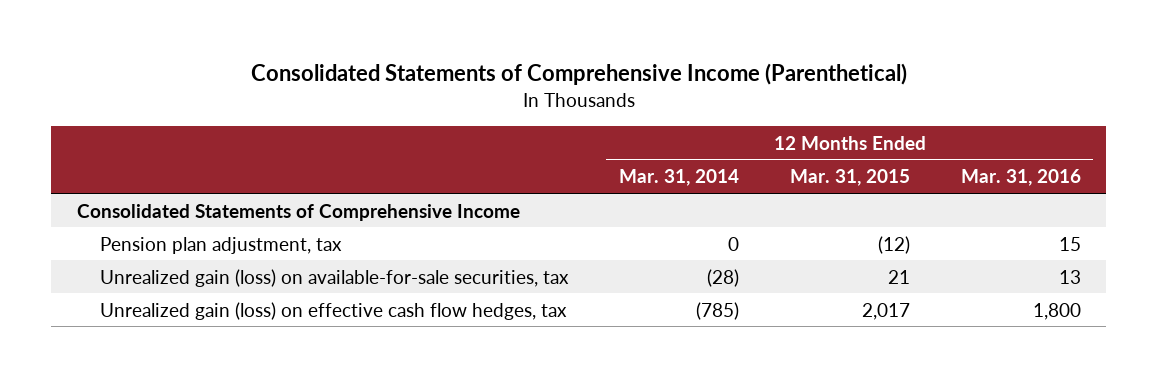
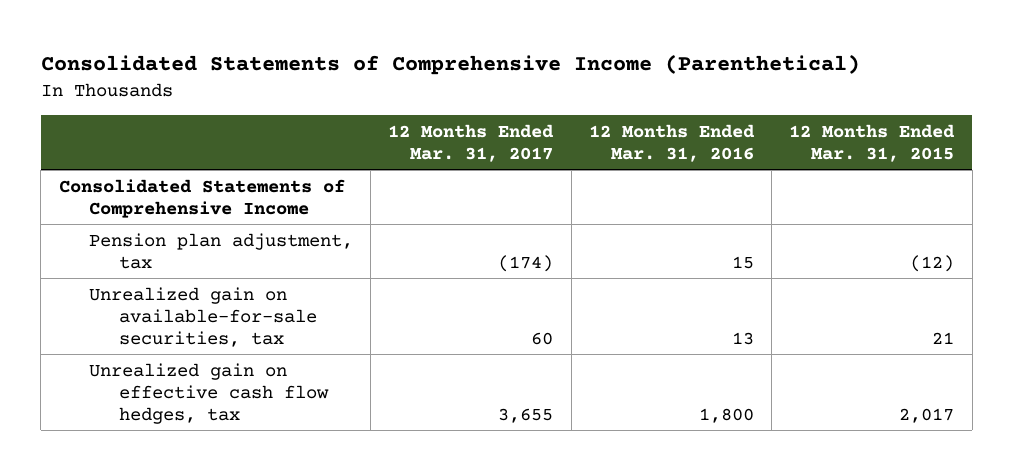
- | 12 Months Ended Mar. 31, 2014 | 12 Months Ended Mar. 31, 2015 | 12 Months Ended Mar. 31, 2016
+ | 12 Months Ended Mar. 31, 2017 | 12 Months Ended Mar. 31, 2016 | 12 Months Ended Mar. 31, 2015
- Unrealized gain (loss) on available-for-sale securities, tax | (28) | 21 | 13
- Unrealized gain (loss) on effective cash flow hedges, tax | (785) | 2,017 | 1,800
+ Unrealized gain on available-for-sale securities, tax | 60 | 13 | 21
+ Unrealized gain on effective cash flow hedges, tax | 3,655 | 1,800 | 2,017

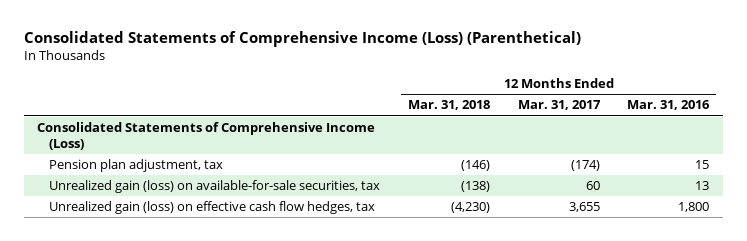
- Consolidated Statements of Comprehensive Income (Parenthetical)
+ Consolidated Statements of Comprehensive Income (Loss) (Parenthetical)
- | 12 Months Ended Mar. 31, 2017 | 12 Months Ended Mar. 31, 2016 | 12 Months Ended Mar. 31, 2015
+ | 12 Months Ended Mar. 31, 2018 | 12 Months Ended Mar. 31, 2017 | 12 Months Ended Mar. 31, 2016
- Consolidated Statements of Comprehensive Income
+ Consolidated Statements of Comprehensive Income (Loss)
- Unrealized gain on available-for-sale securities, tax | 60 | 13 | 21
- Unrealized gain on effective cash flow hedges, tax | 3,655 | 1,800 | 2,017
+ Unrealized gain (loss) on available-for-sale securities, tax | (138) | 60 | 13
+ Unrealized gain (loss) on effective cash flow hedges, tax | (4,230) | 3,655 | 1,800

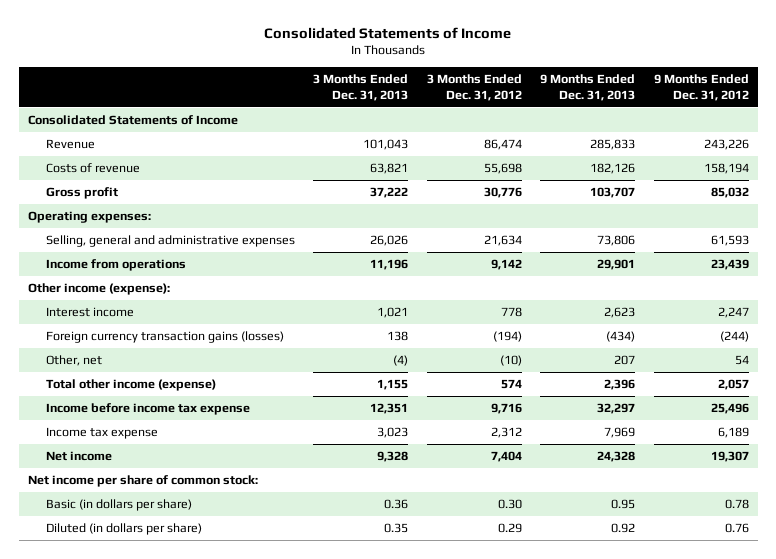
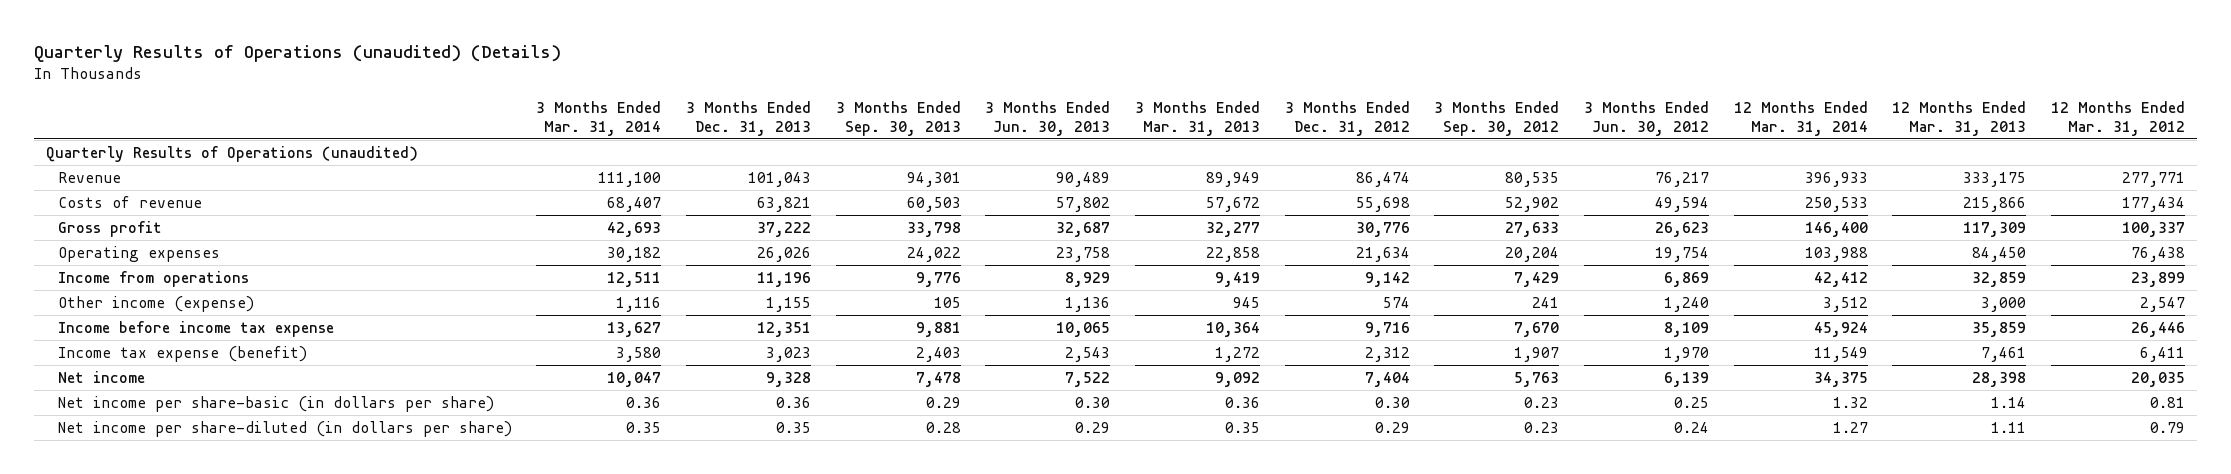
- Consolidated Statements of Income
+ Quarterly Results of Operations (unaudited) (Details)
- | 3 Months Ended Dec. 31, 2013 | 3 Months Ended Dec. 31, 2012 | 9 Months Ended Dec. 31, 2013 | 9 Months Ended Dec. 31, 2012
+ | 3 Months Ended Mar. 31, 2014 | 3 Months Ended Dec. 31, 2013 | 3 Months Ended Sep. 30, 2013 | 3 Months Ended Jun. 30, 2013 | 3 Months Ended Mar. 31, 2013 | 3 Months Ended Dec. 31, 2012 | 3 Months Ended Sep. 30, 2012 | 3 Months Ended Jun. 30, 2012 | 12 Months Ended Mar. 31, 2014 | 12 Months Ended Mar. 31, 2013 | 12 Months Ended Mar. 31, 2012
- Consolidated Statements of Income
+ Quarterly Results of Operations (unaudited)
- Operating expenses:
- Selling, general and administrative expenses | 26,026 | 21,634 | 73,806 | 61,593
+ Operating expenses | 30,182 | 26,026 | 24,022 | 23,758 | 22,858 | 21,634 | 20,204 | 19,754 | 103,988 | 84,450 | 76,438
- Other income (expense):
- Interest income | 1,021 | 778 | 2,623 | 2,247
- Foreign currency transaction gains (losses) | 138 | (194) | (434) | (244)
- Other, net | (4) | (10) | 207 | 54
- Total other income (expense) | 1,155 | 574 | 2,396 | 2,057
+ Other income (expense) | 1,116 | 1,155 | 105 | 1,136 | 945 | 574 | 241 | 1,240 | 3,512 | 3,000 | 2,547
- Income tax expense | 3,023 | 2,312 | 7,969 | 6,189
+ Income tax expense (benefit) | 3,580 | 3,023 | 2,403 | 2,543 | 1,272 | 2,312 | 1,907 | 1,970 | 11,549 | 7,461 | 6,411
- Net income per share of common stock:
- Basic (in dollars per share) | 0.36 | 0.30 | 0.95 | 0.78
- Diluted (in dollars per share) | 0.35 | 0.29 | 0.92 | 0.76
+ Net income per share-basic (in dollars per share) | 0.36 | 0.36 | 0.29 | 0.30 | 0.36 | 0.30 | 0.23 | 0.25 | 1.32 | 1.14 | 0.81
+ Net income per share-diluted (in dollars per share) | 0.35 | 0.35 | 0.28 | 0.29 | 0.35 | 0.29 | 0.23 | 0.24 | 1.27 | 1.11 | 0.79

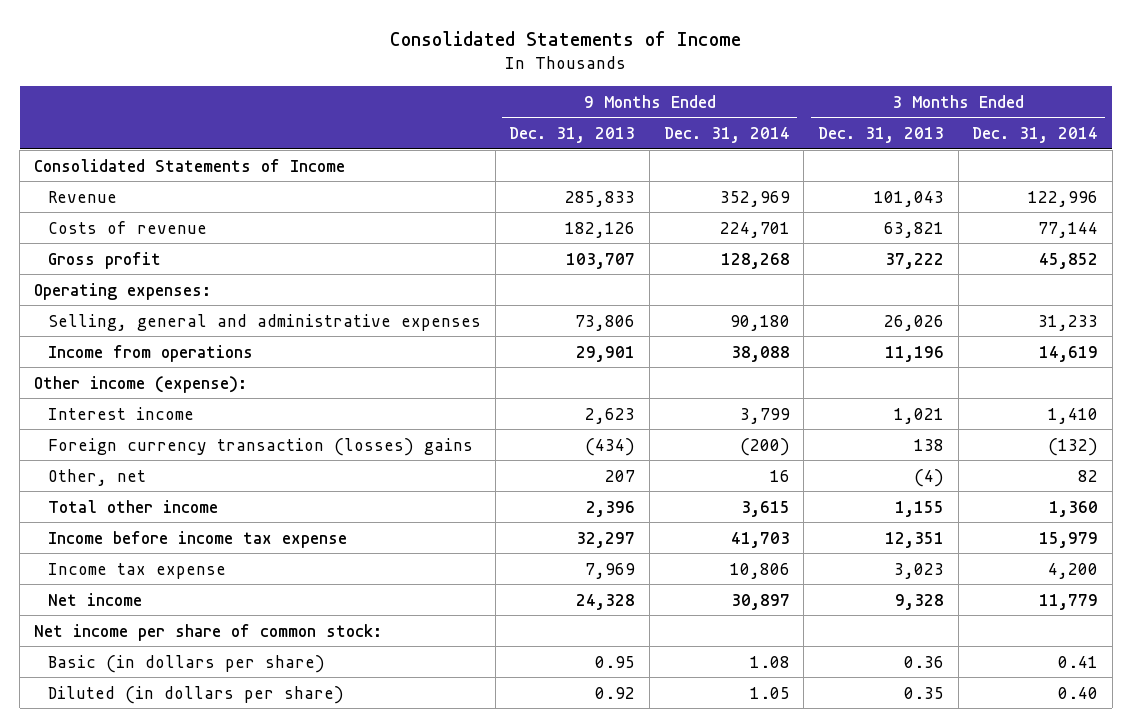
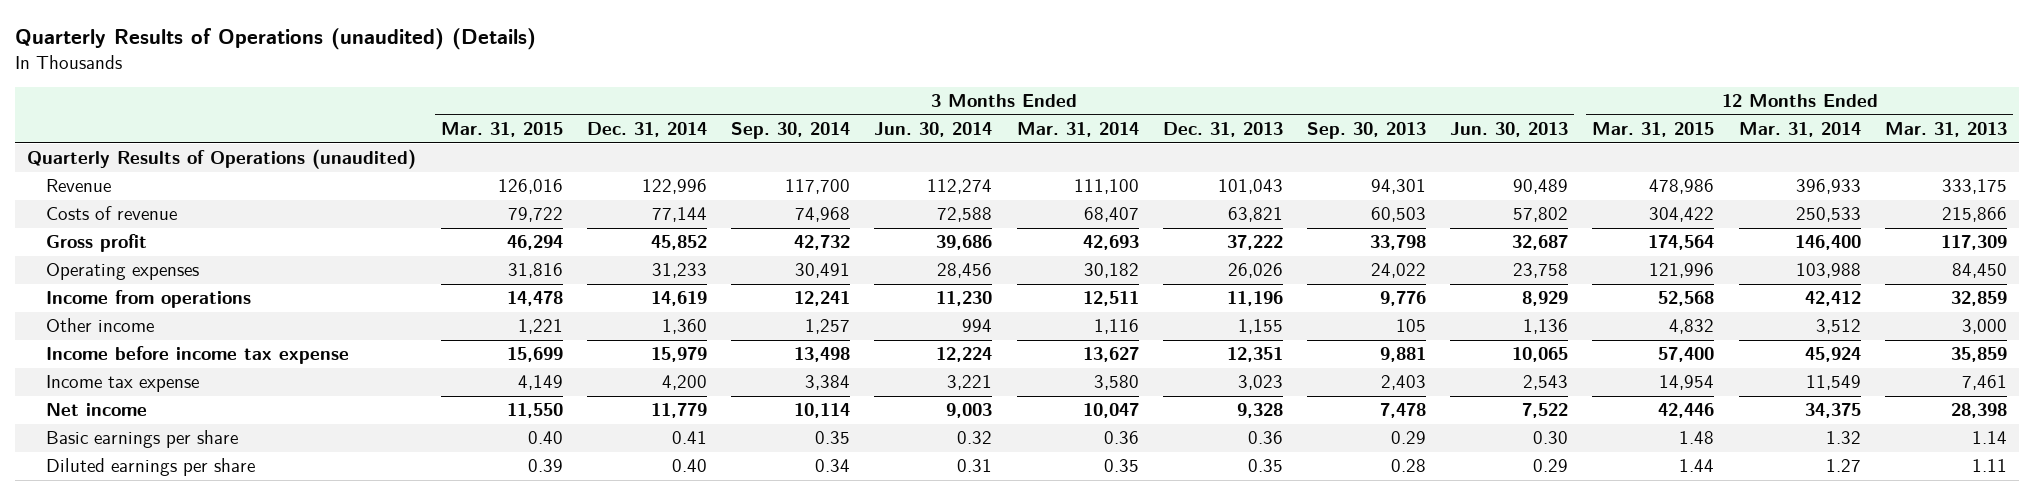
- Consolidated Statements of Income
+ Quarterly Results of Operations (unaudited) (Details)
- | 9 Months Ended Dec. 31, 2013 | 9 Months Ended Dec. 31, 2014 | 3 Months Ended Dec. 31, 2013 | 3 Months Ended Dec. 31, 2014
+ | 3 Months Ended Mar. 31, 2015 | 3 Months Ended Dec. 31, 2014 | 3 Months Ended Sep. 30, 2014 | 3 Months Ended Jun. 30, 2014 | 3 Months Ended Mar. 31, 2014 | 3 Months Ended Dec. 31, 2013 | 3 Months Ended Sep. 30, 2013 | 3 Months Ended Jun. 30, 2013 | 12 Months Ended Mar. 31, 2015 | 12 Months Ended Mar. 31, 2014 | 12 Months Ended Mar. 31, 2013
- Consolidated Statements of Income
+ Quarterly Results of Operations (unaudited)
- Operating expenses:
- Selling, general and administrative expenses | 73,806 | 90,180 | 26,026 | 31,233
+ Operating expenses | 31,816 | 31,233 | 30,491 | 28,456 | 30,182 | 26,026 | 24,022 | 23,758 | 121,996 | 103,988 | 84,450
- Other income (expense):
- Interest income | 2,623 | 3,799 | 1,021 | 1,410
- Foreign currency transaction (losses) gains | (434) | (200) | 138 | (132)
- Other, net | 207 | 16 | (4) | 82
- Total other income | 2,396 | 3,615 | 1,155 | 1,360
+ Other income | 1,221 | 1,360 | 1,257 | 994 | 1,116 | 1,155 | 105 | 1,136 | 4,832 | 3,512 | 3,000
- Net income per share of common stock:
- Basic (in dollars per share) | 0.95 | 1.08 | 0.36 | 0.41
- Diluted (in dollars per share) | 0.92 | 1.05 | 0.35 | 0.40
+ Basic earnings per share | 0.40 | 0.41 | 0.35 | 0.32 | 0.36 | 0.36 | 0.29 | 0.30 | 1.48 | 1.32 | 1.14
+ Diluted earnings per share | 0.39 | 0.40 | 0.34 | 0.31 | 0.35 | 0.35 | 0.28 | 0.29 | 1.44 | 1.27 | 1.11

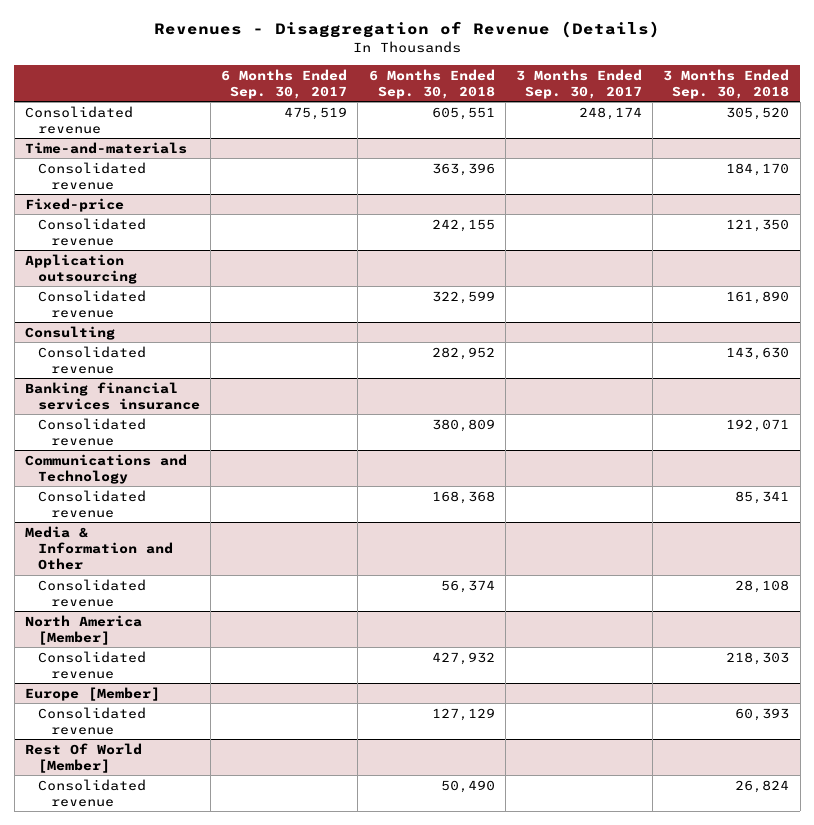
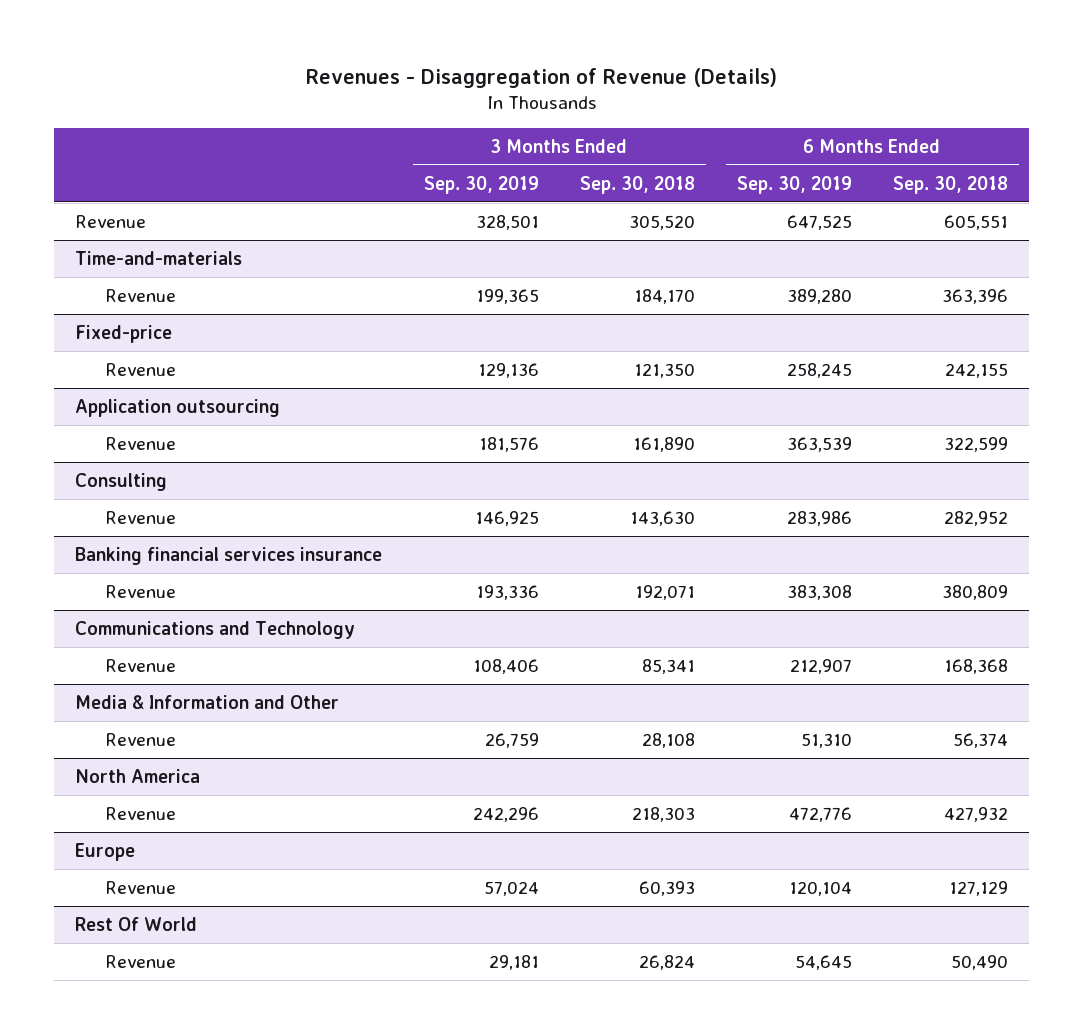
- | 6 Months Ended Sep. 30, 2017 | 6 Months Ended Sep. 30, 2018 | 3 Months Ended Sep. 30, 2017 | 3 Months Ended Sep. 30, 2018
+ | 3 Months Ended Sep. 30, 2019 | 3 Months Ended Sep. 30, 2018 | 6 Months Ended Sep. 30, 2019 | 6 Months Ended Sep. 30, 2018
- Consolidated revenue | 475,519 | 605,551 | 248,174 | 305,520
+ Revenue | 328,501 | 305,520 | 647,525 | 605,551
@ Time-and-materials
- Consolidated revenue | | 363,396 | | 184,170
+ Revenue | 199,365 | 184,170 | 389,280 | 363,396
@ Fixed-price
- Consolidated revenue | | 242,155 | | 121,350
+ Revenue | 129,136 | 121,350 | 258,245 | 242,155
@ Application outsourcing
- Consolidated revenue | | 322,599 | | 161,890
+ Revenue | 181,576 | 161,890 | 363,539 | 322,599
@ Consulting
- Consolidated revenue | | 282,952 | | 143,630
+ Revenue | 146,925 | 143,630 | 283,986 | 282,952
@ Banking financial services insurance
- Consolidated revenue | | 380,809 | | 192,071
+ Revenue | 193,336 | 192,071 | 383,308 | 380,809
@ Communications and Technology
- Consolidated revenue | | 168,368 | | 85,341
+ Revenue | 108,406 | 85,341 | 212,907 | 168,368
@ Media & Information and Other
- Consolidated revenue | | 56,374 | | 28,108
- North America [Member]
- Consolidated revenue | | 427,932 | | 218,303
- Europe [Member]
- Consolidated revenue | | 127,129 | | 60,393
- Rest Of World [Member]
- Consolidated revenue | | 50,490 | | 26,824
@ Media & Information and Other
+ Revenue | 26,759 | 28,108 | 51,310 | 56,374
+ North America
+ Revenue | 242,296 | 218,303 | 472,776 | 427,932
+ Europe
+ Revenue | 57,024 | 60,393 | 120,104 | 127,129
+ Rest Of World
+ Revenue | 29,181 | 26,824 | 54,645 | 50,490

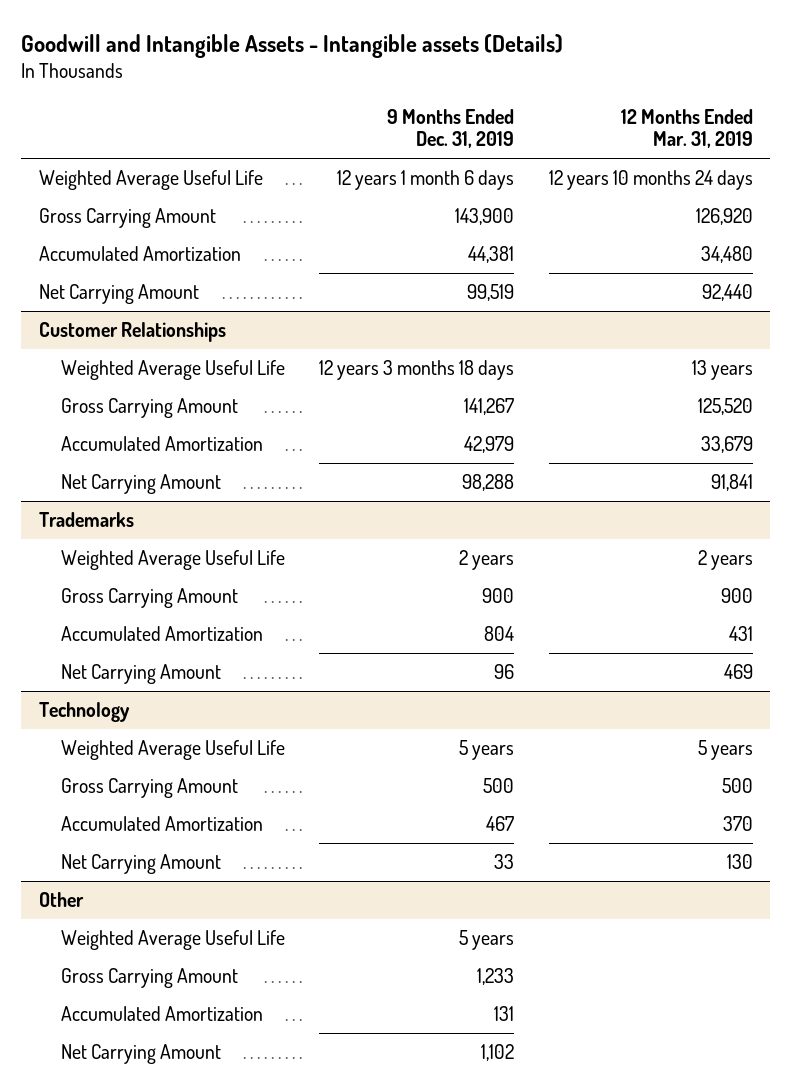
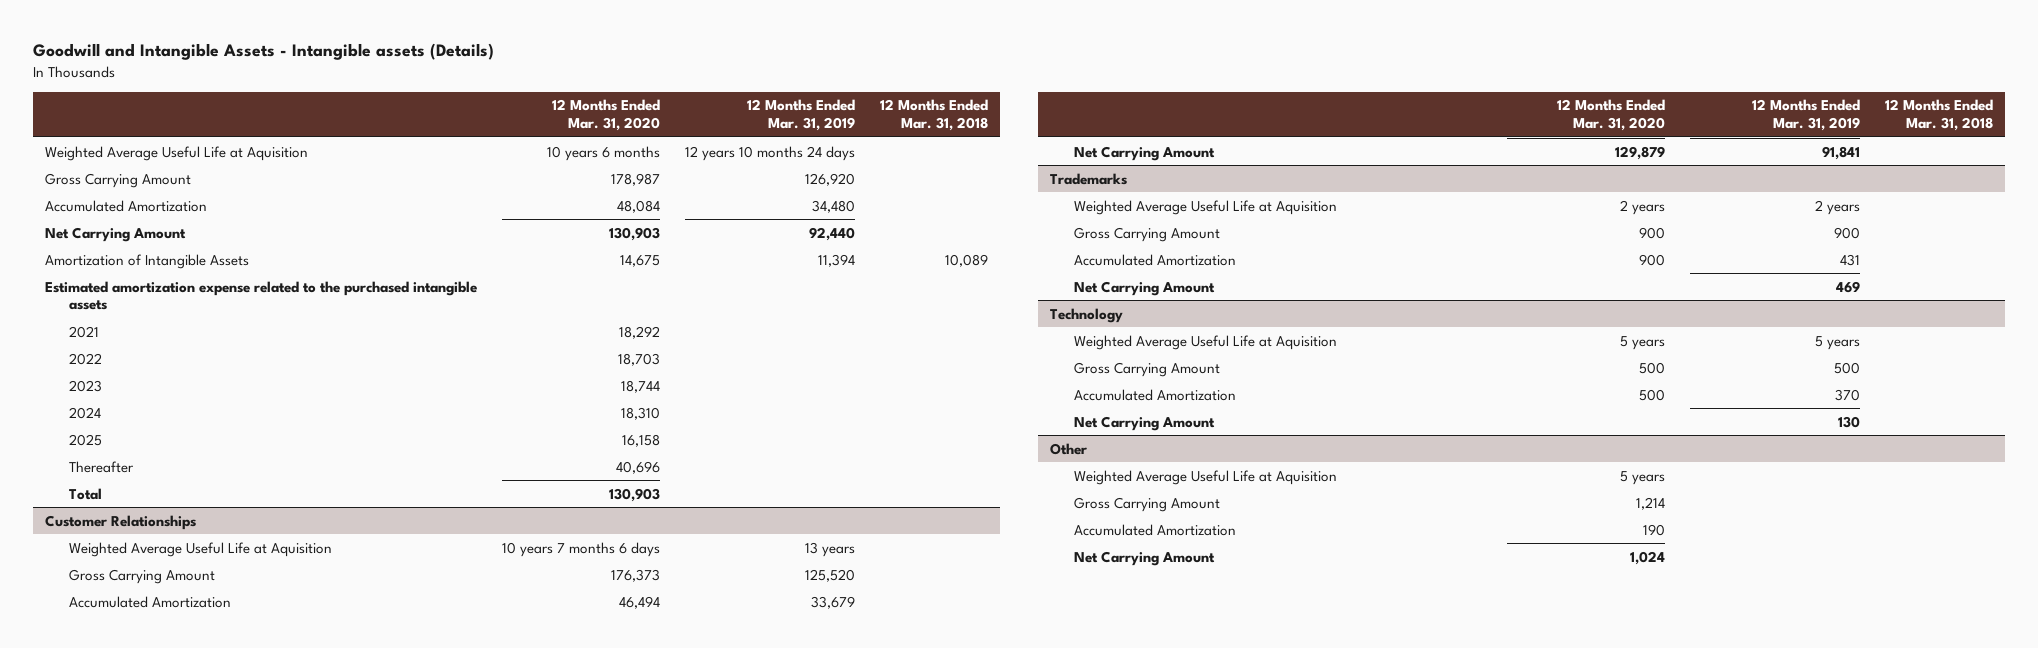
- | 9 Months Ended Dec. 31, 2019 | 12 Months Ended Mar. 31, 2019
+ | 12 Months Ended Mar. 31, 2020 | 12 Months Ended Mar. 31, 2019 | 12 Months Ended Mar. 31, 2018
- Weighted Average Useful Life | 12 years 1 month 6 days | 12 years 10 months 24 days
+ Weighted Average Useful Life at Aquisition | 10 years 6 months | 12 years 10 months 24 days |
+ Amortization of Intangible Assets | 14,675 | 11,394 | 10,089
+ Estimated amortization expense related to the purchased intangible assets
+ 2021 | 18,292 | |
+ 2022 | 18,703 | |
+ 2023 | 18,744 | |
+ 2024 | 18,310 | |
+ 2025 | 16,158 | |
+ Thereafter | 40,696 | |
+ Total | 130,903 | |
@ Customer Relationships
- Weighted Average Useful Life | 12 years 3 months 18 days | 13 years
+ Weighted Average Useful Life at Aquisition | 10 years 7 months 6 days | 13 years |
@ Trademarks
- Weighted Average Useful Life | 2 years | 2 years
+ Weighted Average Useful Life at Aquisition | 2 years | 2 years |
@ Technology
- Weighted Average Useful Life | 5 years | 5 years
+ Weighted Average Useful Life at Aquisition | 5 years | 5 years |
@ Other
- Weighted Average Useful Life | 5 years |
+ Weighted Average Useful Life at Aquisition | 5 years | |

